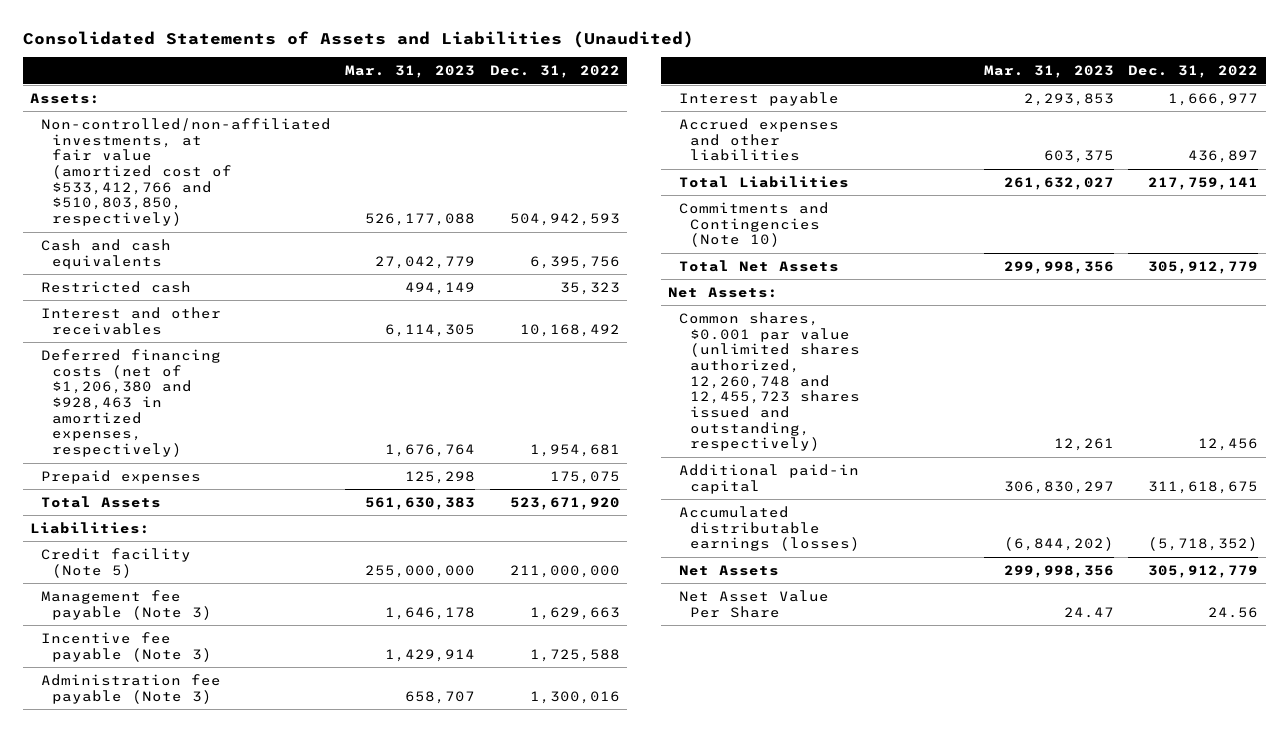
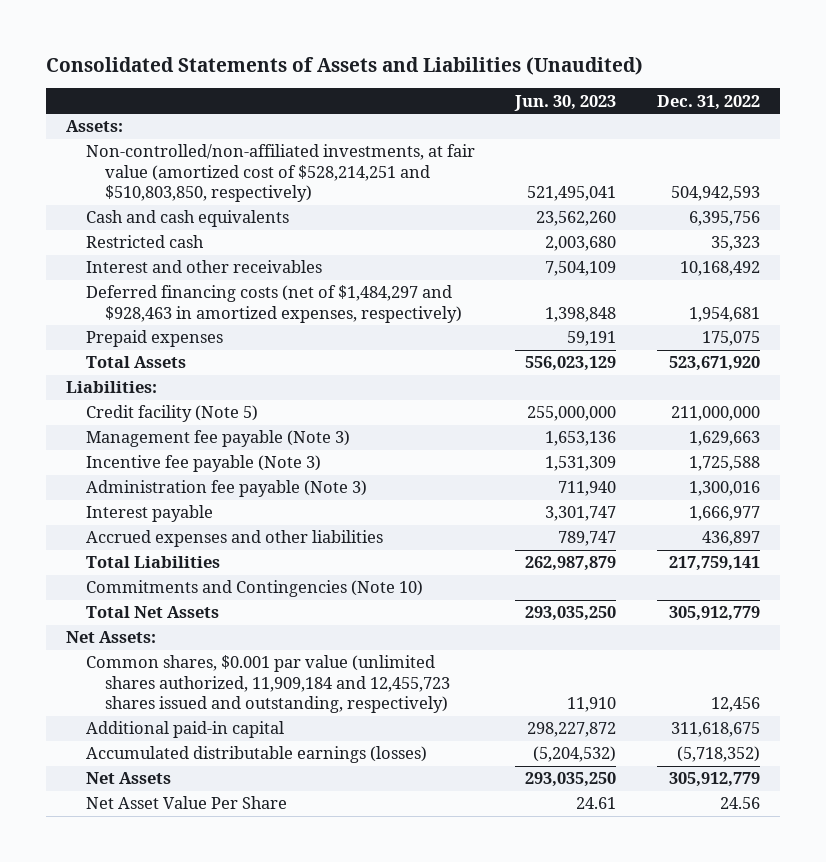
- | Mar. 31, 2023 | Dec. 31, 2022
+ | Jun. 30, 2023 | Dec. 31, 2022
- Non-controlled/non-affiliated investments, at fair value (amortized cost of $533,412,766 and $510,803,850, respectively) | 526,177,088 | 504,942,593
+ Non-controlled/non-affiliated investments, at fair value (amortized cost of $528,214,251 and $510,803,850, respectively) | 521,495,041 | 504,942,593
- Deferred financing costs (net of $1,206,380 and $928,463 in amortized expenses, respectively) | 1,676,764 | 1,954,681
+ Deferred financing costs (net of $1,484,297 and $928,463 in amortized expenses, respectively) | 1,398,848 | 1,954,681
- Common shares, $0.001 par value (unlimited shares authorized, 12,260,748 and 12,455,723 shares issued and outstanding, respectively) | 12,261 | 12,456
+ Common shares, $0.001 par value (unlimited shares authorized, 11,909,184 and 12,455,723 shares issued and outstanding, respectively) | 11,910 | 12,456

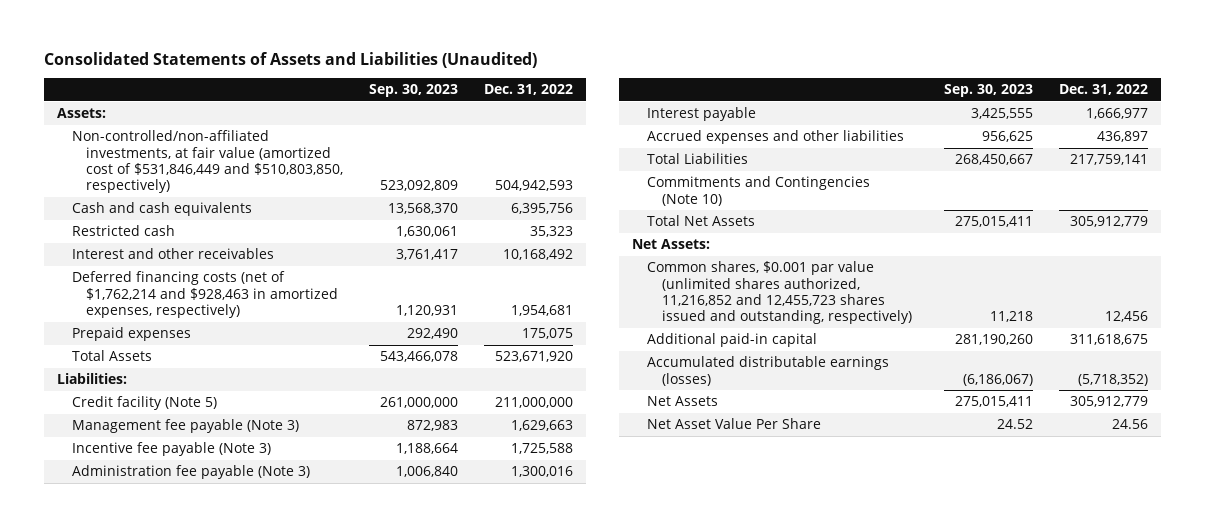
- | Jun. 30, 2023 | Dec. 31, 2022
+ | Sep. 30, 2023 | Dec. 31, 2022
- Non-controlled/non-affiliated investments, at fair value (amortized cost of $528,214,251 and $510,803,850, respectively) | 521,495,041 | 504,942,593
+ Non-controlled/non-affiliated investments, at fair value (amortized cost of $531,846,449 and $510,803,850, respectively) | 523,092,809 | 504,942,593
- Deferred financing costs (net of $1,484,297 and $928,463 in amortized expenses, respectively) | 1,398,848 | 1,954,681
+ Deferred financing costs (net of $1,762,214 and $928,463 in amortized expenses, respectively) | 1,120,931 | 1,954,681
- Common shares, $0.001 par value (unlimited shares authorized, 11,909,184 and 12,455,723 shares issued and outstanding, respectively) | 11,910 | 12,456
+ Common shares, $0.001 par value (unlimited shares authorized, 11,216,852 and 12,455,723 shares issued and outstanding, respectively) | 11,218 | 12,456

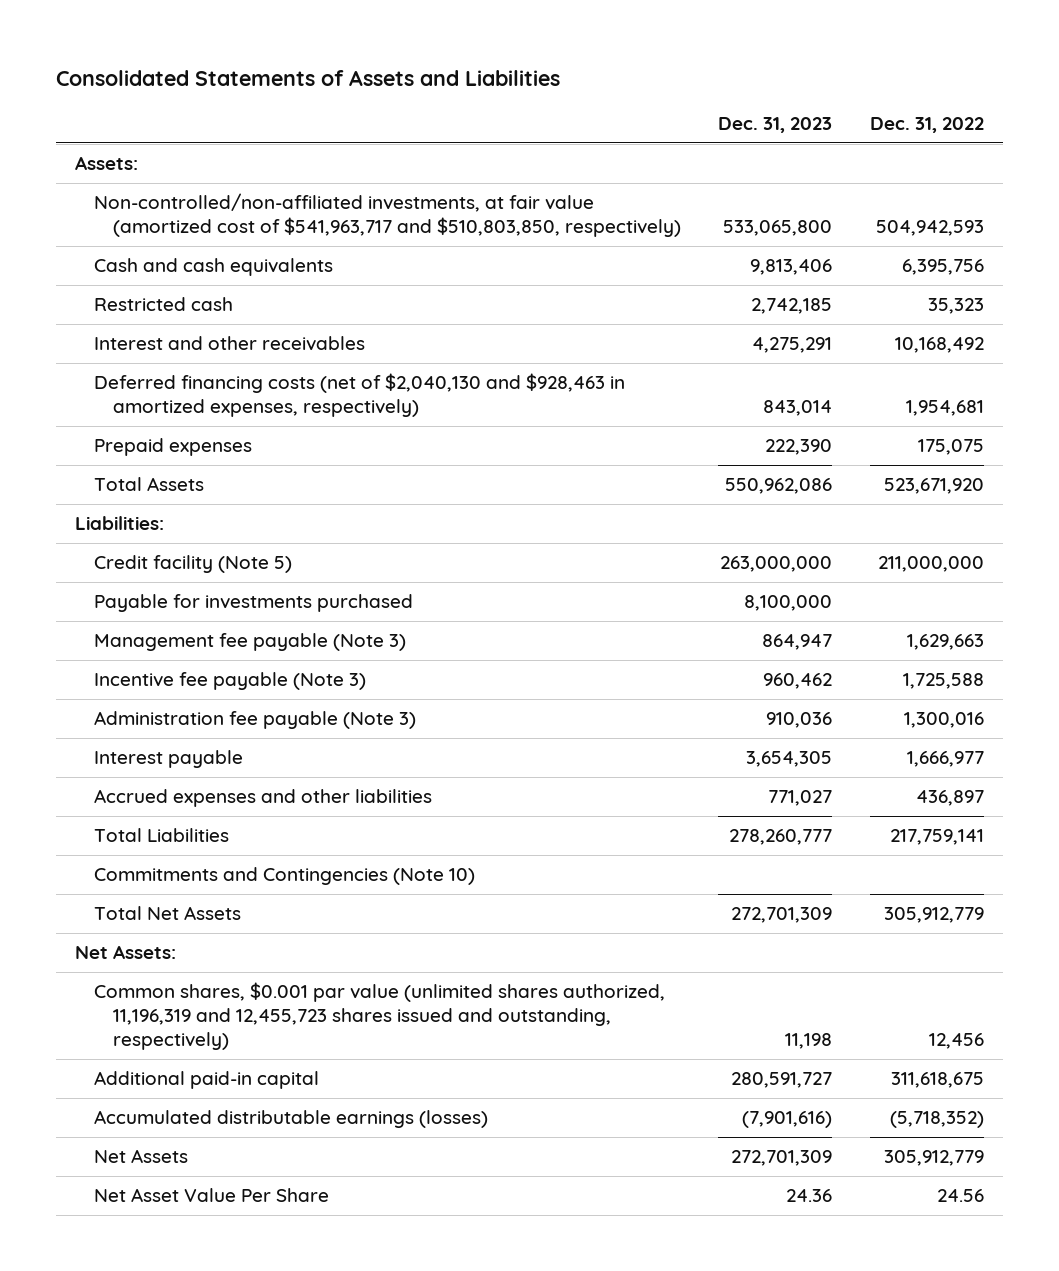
- Consolidated Statements of Assets and Liabilities (Unaudited)
+ Consolidated Statements of Assets and Liabilities
- | Sep. 30, 2023 | Dec. 31, 2022
+ | Dec. 31, 2023 | Dec. 31, 2022
- Non-controlled/non-affiliated investments, at fair value (amortized cost of $531,846,449 and $510,803,850, respectively) | 523,092,809 | 504,942,593
+ Non-controlled/non-affiliated investments, at fair value (amortized cost of $541,963,717 and $510,803,850, respectively) | 533,065,800 | 504,942,593
- Deferred financing costs (net of $1,762,214 and $928,463 in amortized expenses, respectively) | 1,120,931 | 1,954,681
+ Deferred financing costs (net of $2,040,130 and $928,463 in amortized expenses, respectively) | 843,014 | 1,954,681
+ Payable for investments purchased | 8,100,000 |
- Common shares, $0.001 par value (unlimited shares authorized, 11,216,852 and 12,455,723 shares issued and outstanding, respectively) | 11,218 | 12,456
+ Common shares, $0.001 par value (unlimited shares authorized, 11,196,319 and 12,455,723 shares issued and outstanding, respectively) | 11,198 | 12,456

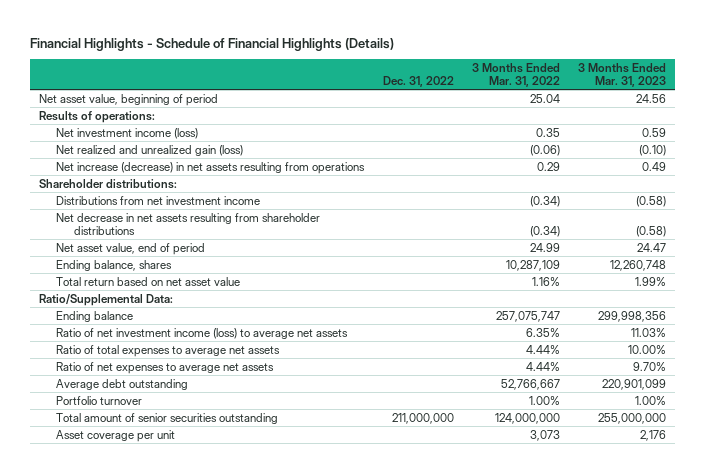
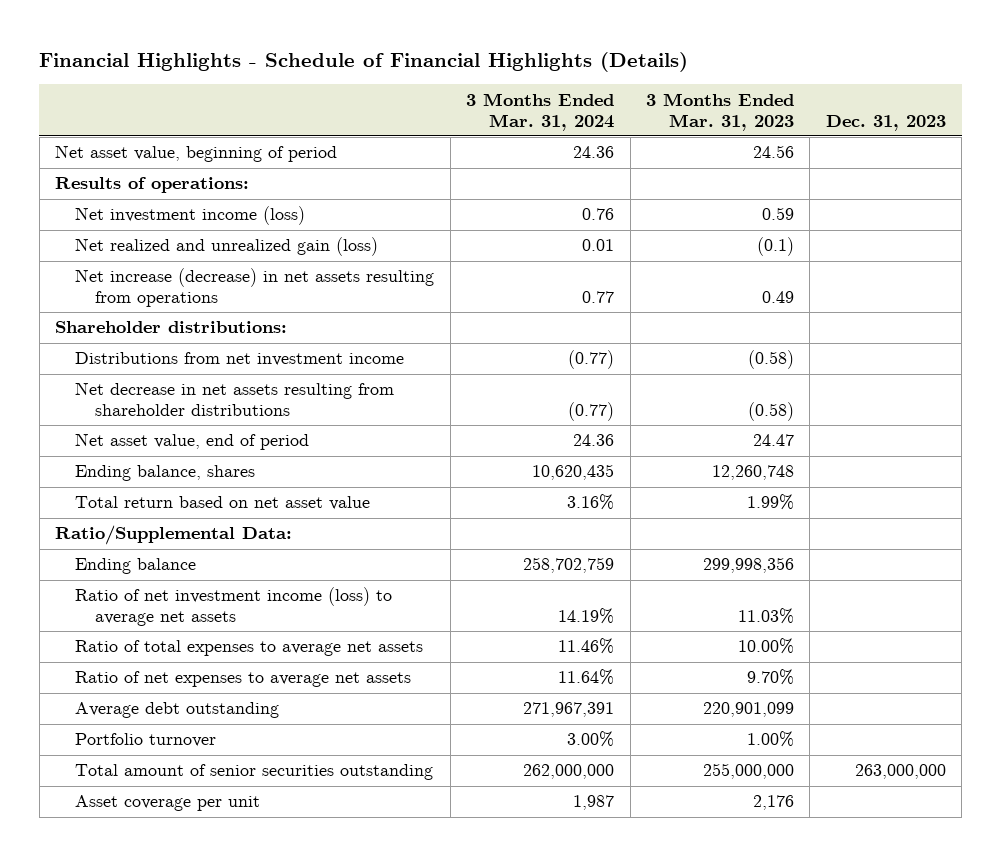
- | Dec. 31, 2022 | 3 Months Ended Mar. 31, 2022 | 3 Months Ended Mar. 31, 2023
+ | 3 Months Ended Mar. 31, 2024 | 3 Months Ended Mar. 31, 2023 | Dec. 31, 2023
- Net realized and unrealized gain (loss) | | (0.06) | (0.10)
+ Net realized and unrealized gain (loss) | 0.01 | (0.1) |

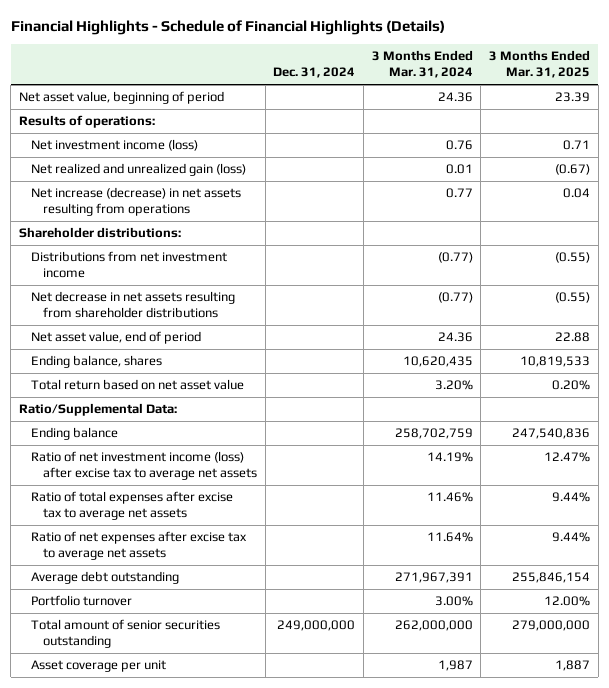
- | 3 Months Ended Mar. 31, 2024 | 3 Months Ended Mar. 31, 2023 | Dec. 31, 2023
+ | Dec. 31, 2024 | 3 Months Ended Mar. 31, 2024 | 3 Months Ended Mar. 31, 2025
- Total return based on net asset value | 3.16% | 1.99% |
+ Total return based on net asset value | | 3.20% | 0.20%
- Ratio of net investment income (loss) to average net assets | 14.19% | 11.03% |
- Ratio of total expenses to average net assets | 11.46% | 10.00% |
- Ratio of net expenses to average net assets | 11.64% | 9.70% |
+ Ratio of net investment income (loss) after excise tax to average net assets | | 14.19% | 12.47%
+ Ratio of total expenses after excise tax to average net assets | | 11.46% | 9.44%
+ Ratio of net expenses after excise tax to average net assets | | 11.64% | 9.44%

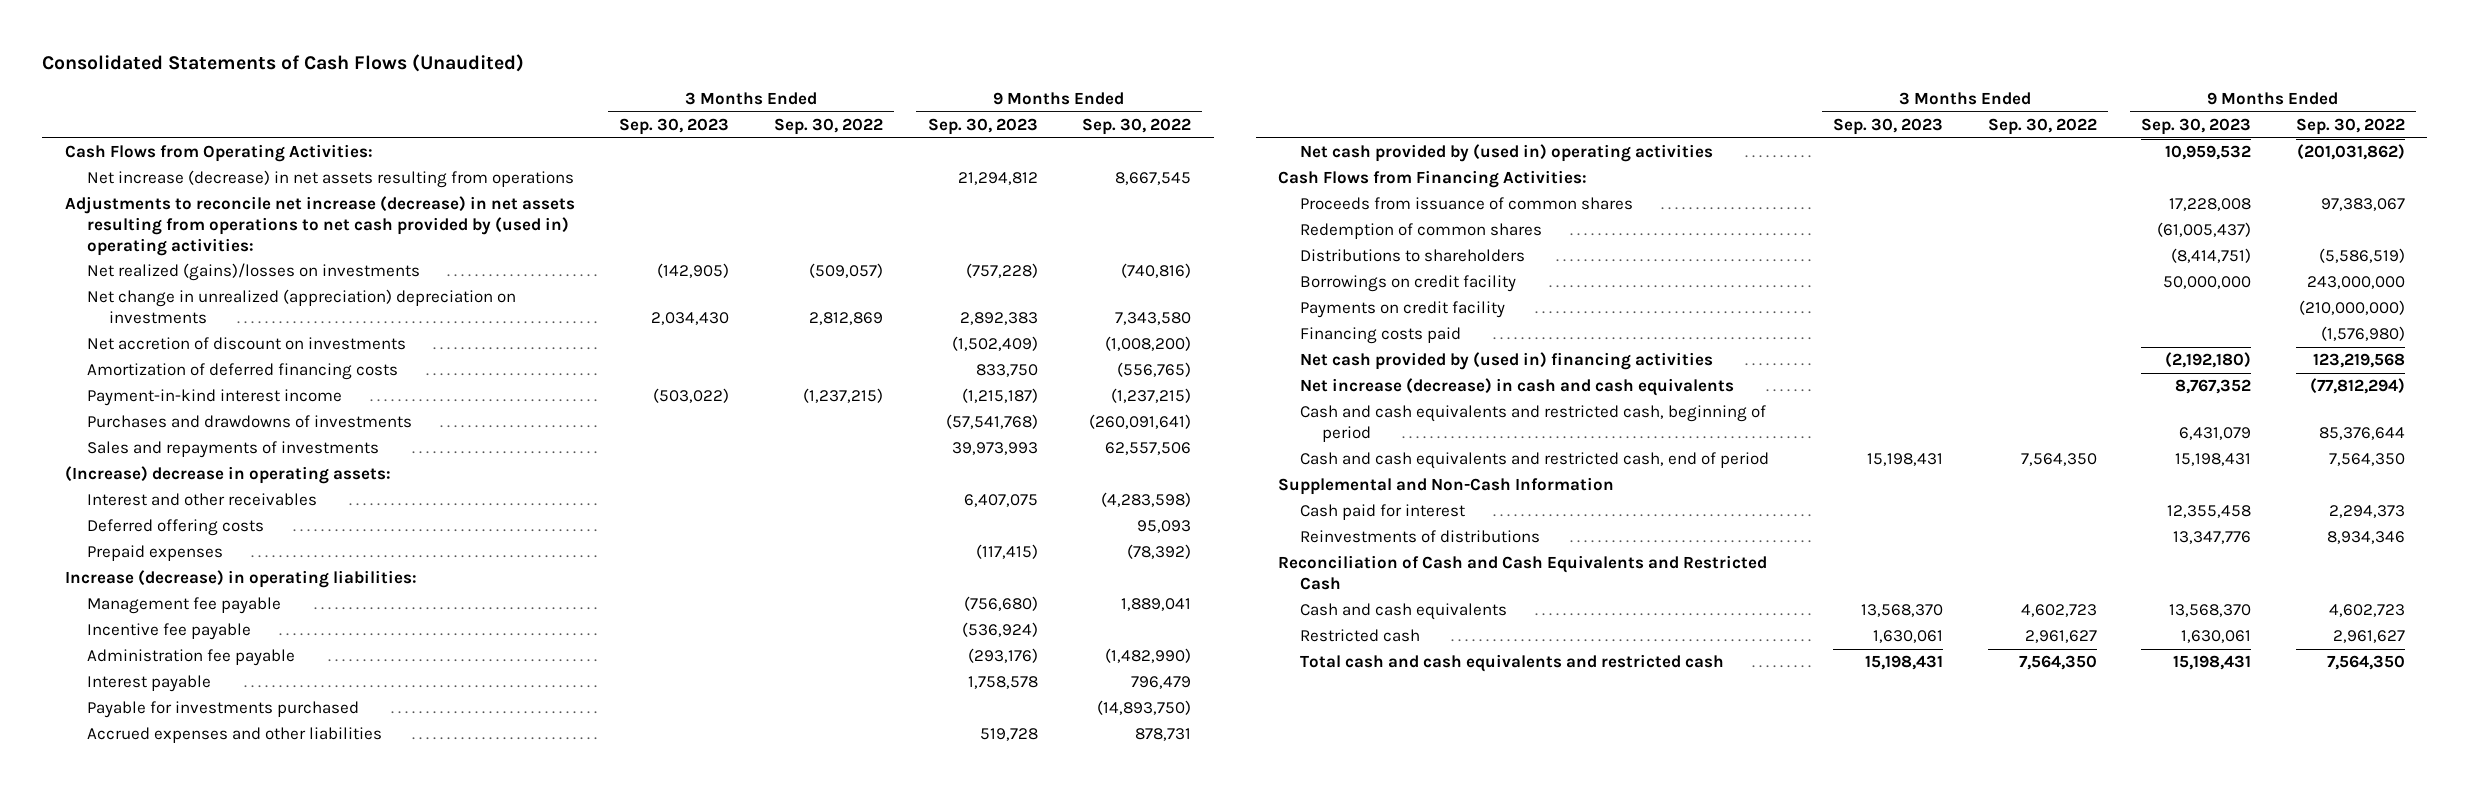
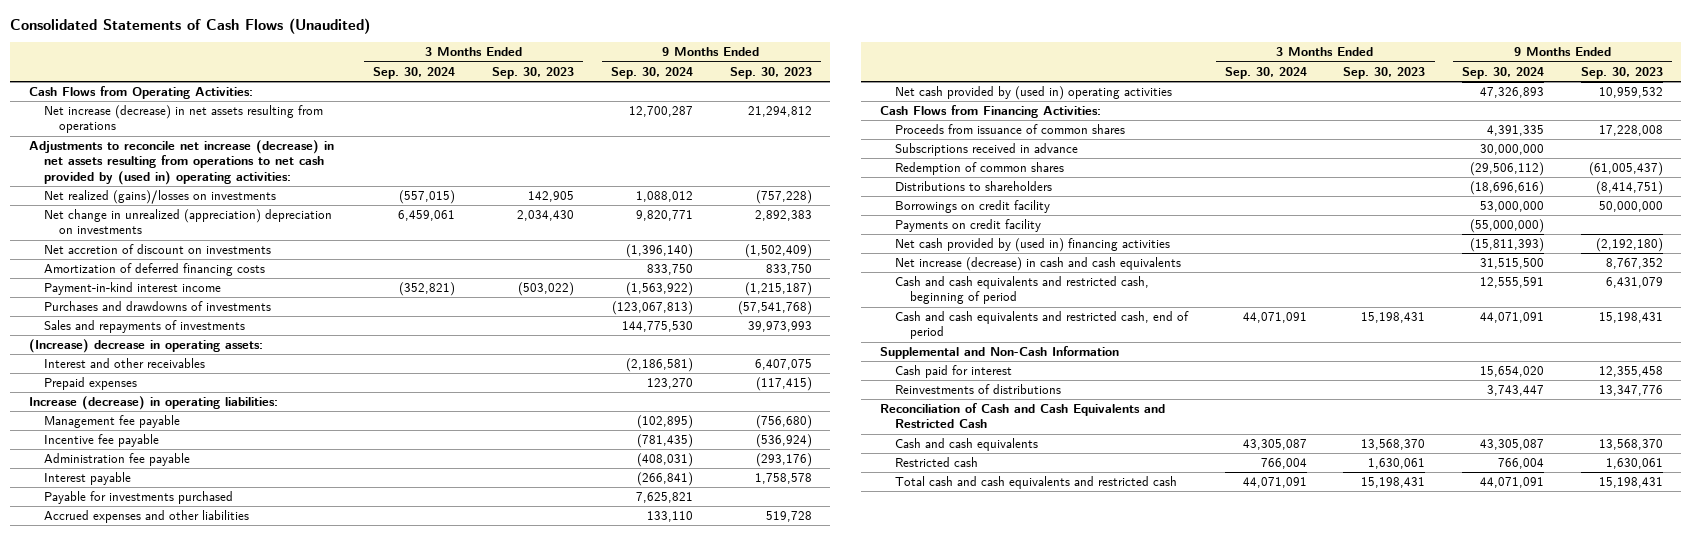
- | 3 Months Ended Sep. 30, 2023 | 3 Months Ended Sep. 30, 2022 | 9 Months Ended Sep. 30, 2023 | 9 Months Ended Sep. 30, 2022
+ | 3 Months Ended Sep. 30, 2024 | 3 Months Ended Sep. 30, 2023 | 9 Months Ended Sep. 30, 2024 | 9 Months Ended Sep. 30, 2023
- Net realized (gains)/losses on investments | (142,905) | (509,057) | (757,228) | (740,816)
+ Net realized (gains)/losses on investments | (557,015) | 142,905 | 1,088,012 | (757,228)
- Deferred offering costs | | | | 95,093
+ Subscriptions received in advance | | | 30,000,000 |
- Financing costs paid | | | | (1,576,980)

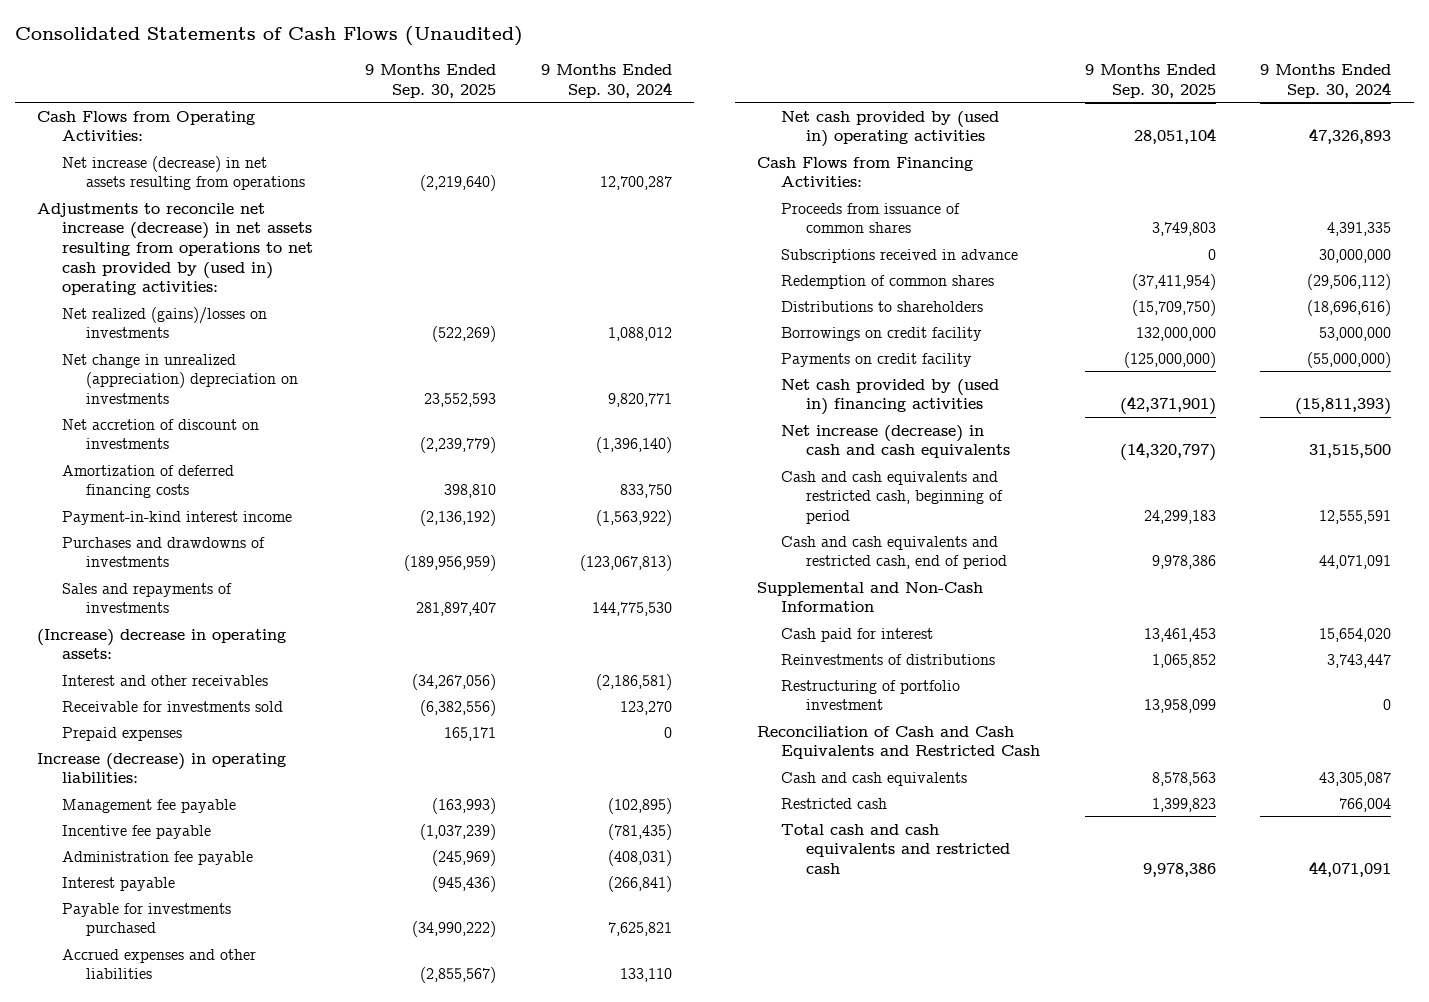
- | 3 Months Ended Sep. 30, 2024 | 3 Months Ended Sep. 30, 2023 | 9 Months Ended Sep. 30, 2024 | 9 Months Ended Sep. 30, 2023
+ | 9 Months Ended Sep. 30, 2025 | 9 Months Ended Sep. 30, 2024
- Prepaid expenses | | | 123,270 | (117,415)
+ Receivable for investments sold | (6,382,556) | 123,270
+ Prepaid expenses | 165,171 | 0
+ Restructuring of portfolio investment | 13,958,099 | 0

